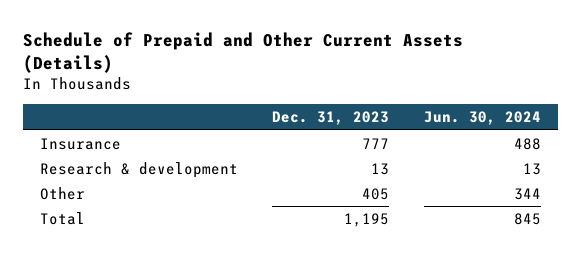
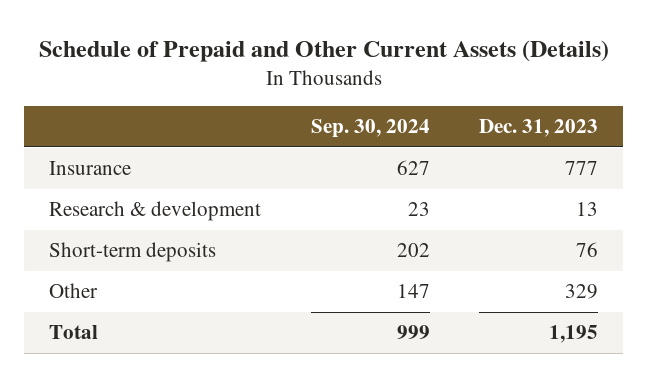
- | Dec. 31, 2023 | Jun. 30, 2024
+ | Sep. 30, 2024 | Dec. 31, 2023
- Other | 405 | 344
+ Short-term deposits | 202 | 76
+ Other | 147 | 329

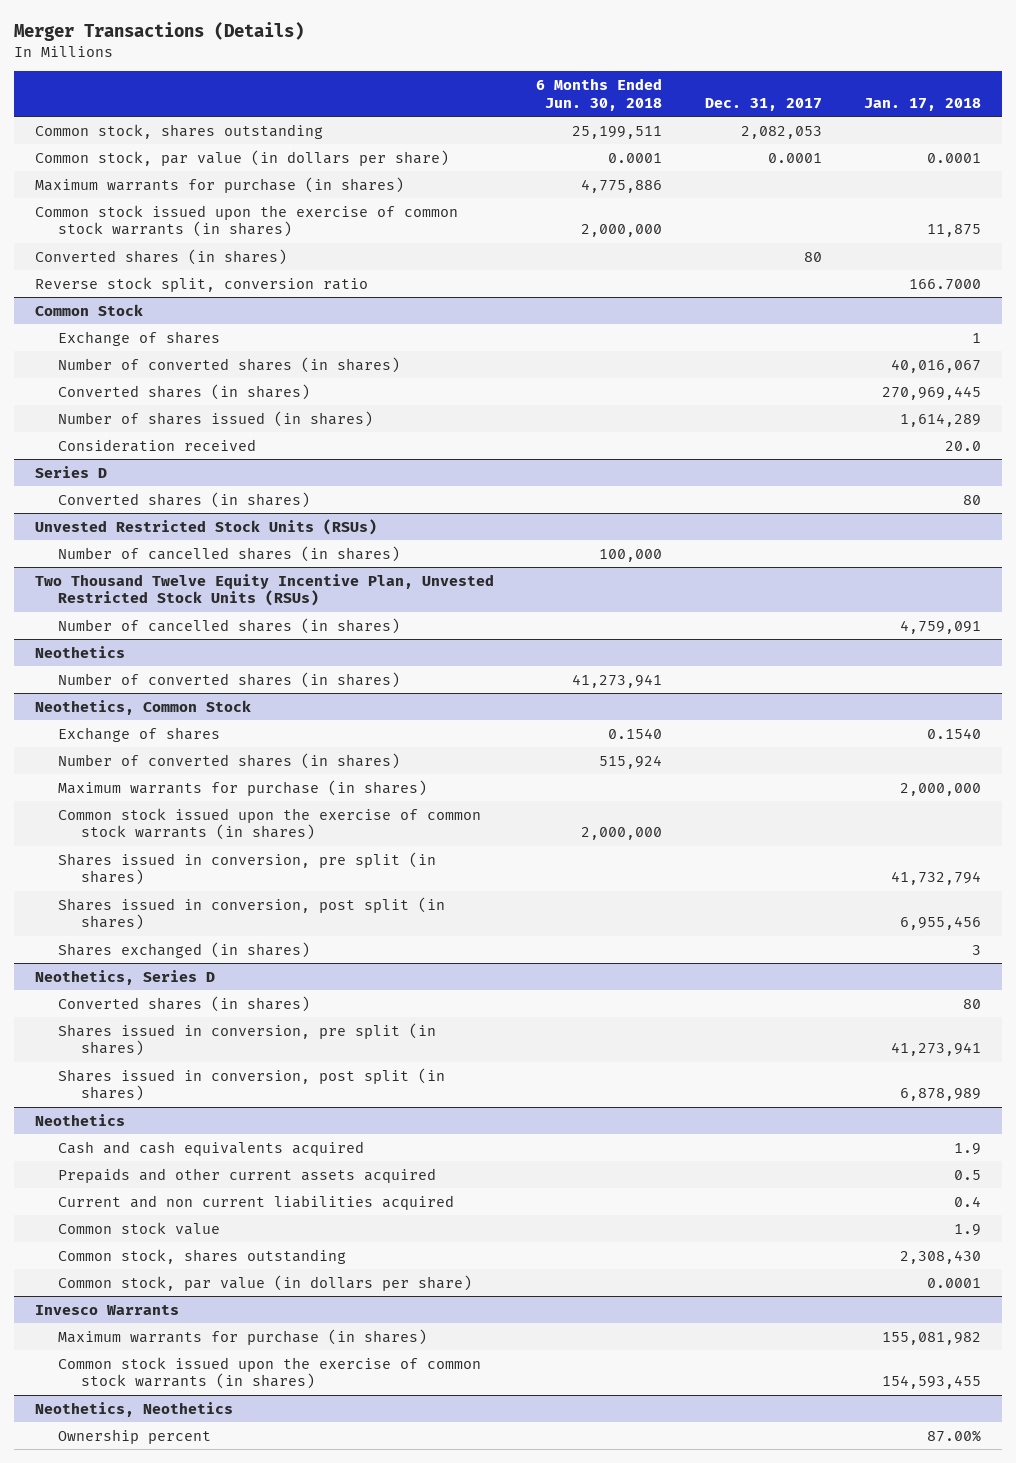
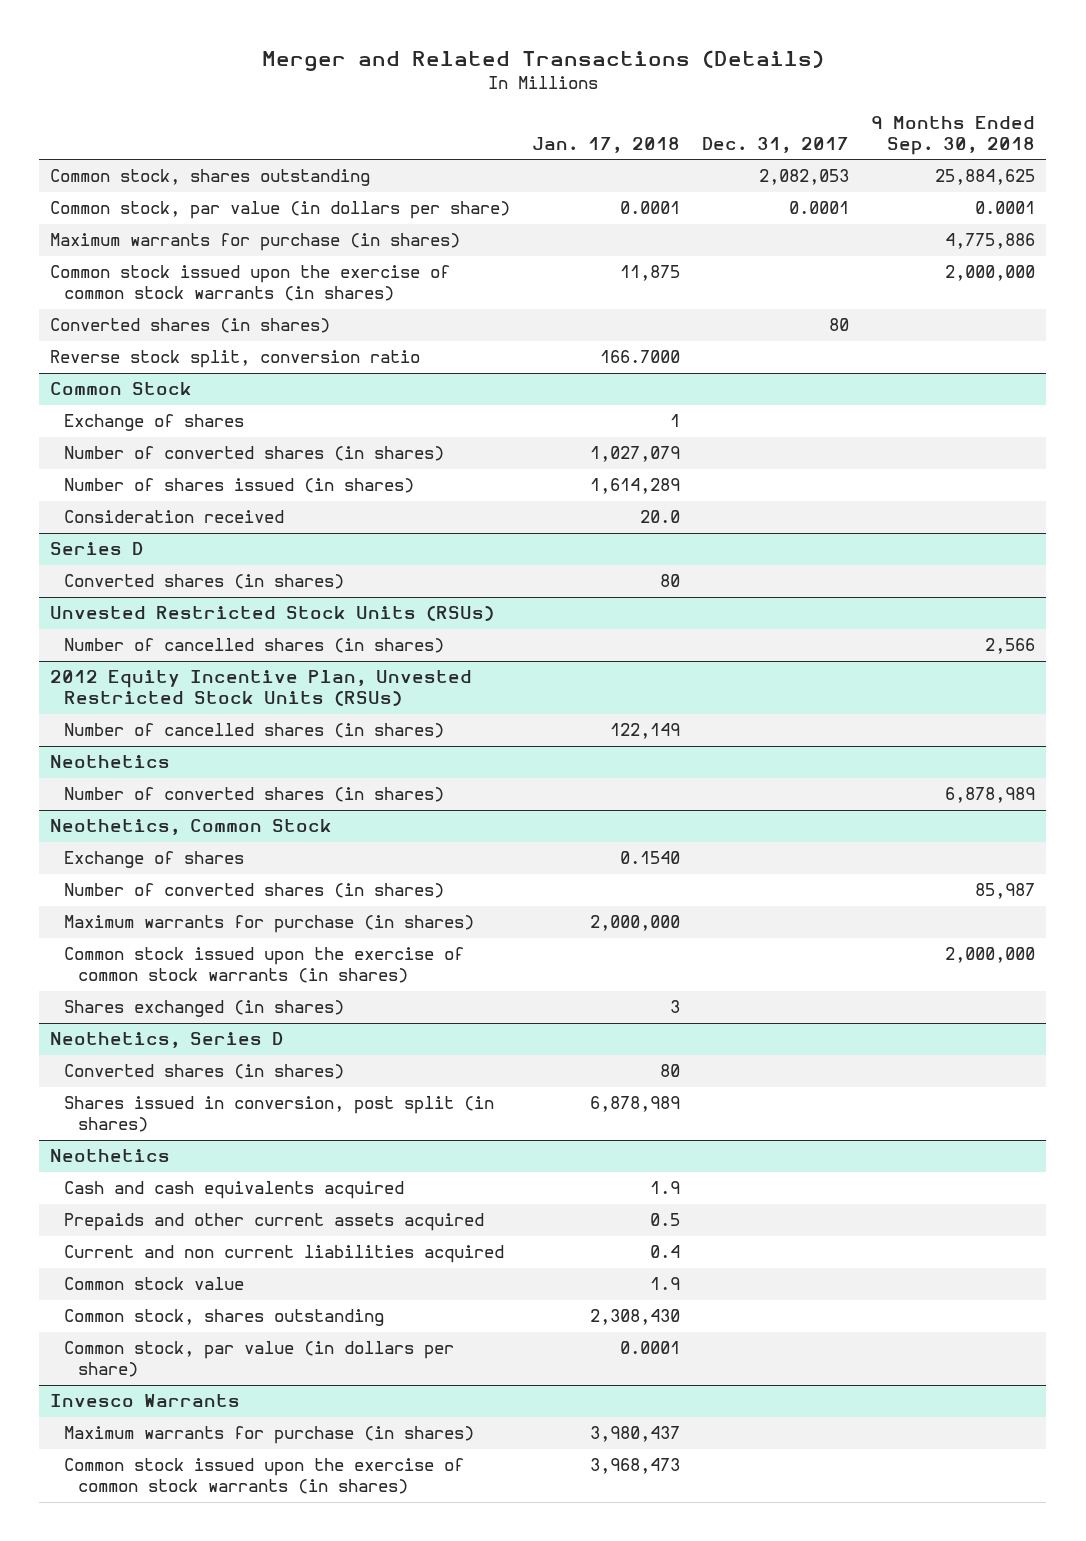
- Merger Transactions (Details)
+ Merger and Related Transactions (Details)
- | 6 Months Ended Jun. 30, 2018 | Dec. 31, 2017 | Jan. 17, 2018
+ | Jan. 17, 2018 | Dec. 31, 2017 | 9 Months Ended Sep. 30, 2018
@ Common Stock
- Number of converted shares (in shares) | | | 40,016,067
- Converted shares (in shares) | | | 270,969,445
+ Number of converted shares (in shares) | 1,027,079 | |
- Two Thousand Twelve Equity Incentive Plan, Unvested Restricted Stock Units (RSUs)
- Number of cancelled shares (in shares) | | | 4,759,091
+ 2012 Equity Incentive Plan, Unvested Restricted Stock Units (RSUs)
+ Number of cancelled shares (in shares) | 122,149 | |
@ Neothetics, Common Stock
- Shares issued in conversion, pre split (in shares) | | | 41,732,794
- Shares issued in conversion, post split (in shares) | | | 6,955,456
@ Neothetics, Series D
- Shares issued in conversion, pre split (in shares) | | | 41,273,941
@ Invesco Warrants
- Maximum warrants for purchase (in shares) | | | 155,081,982
- Common stock issued upon the exercise of common stock warrants (in shares) | | | 154,593,455
- Neothetics, Neothetics
- Ownership percent | | | 87.00%
@ Invesco Warrants
+ Maximum warrants for purchase (in shares) | 3,980,437 | |
+ Common stock issued upon the exercise of common stock warrants (in shares) | 3,968,473 | |

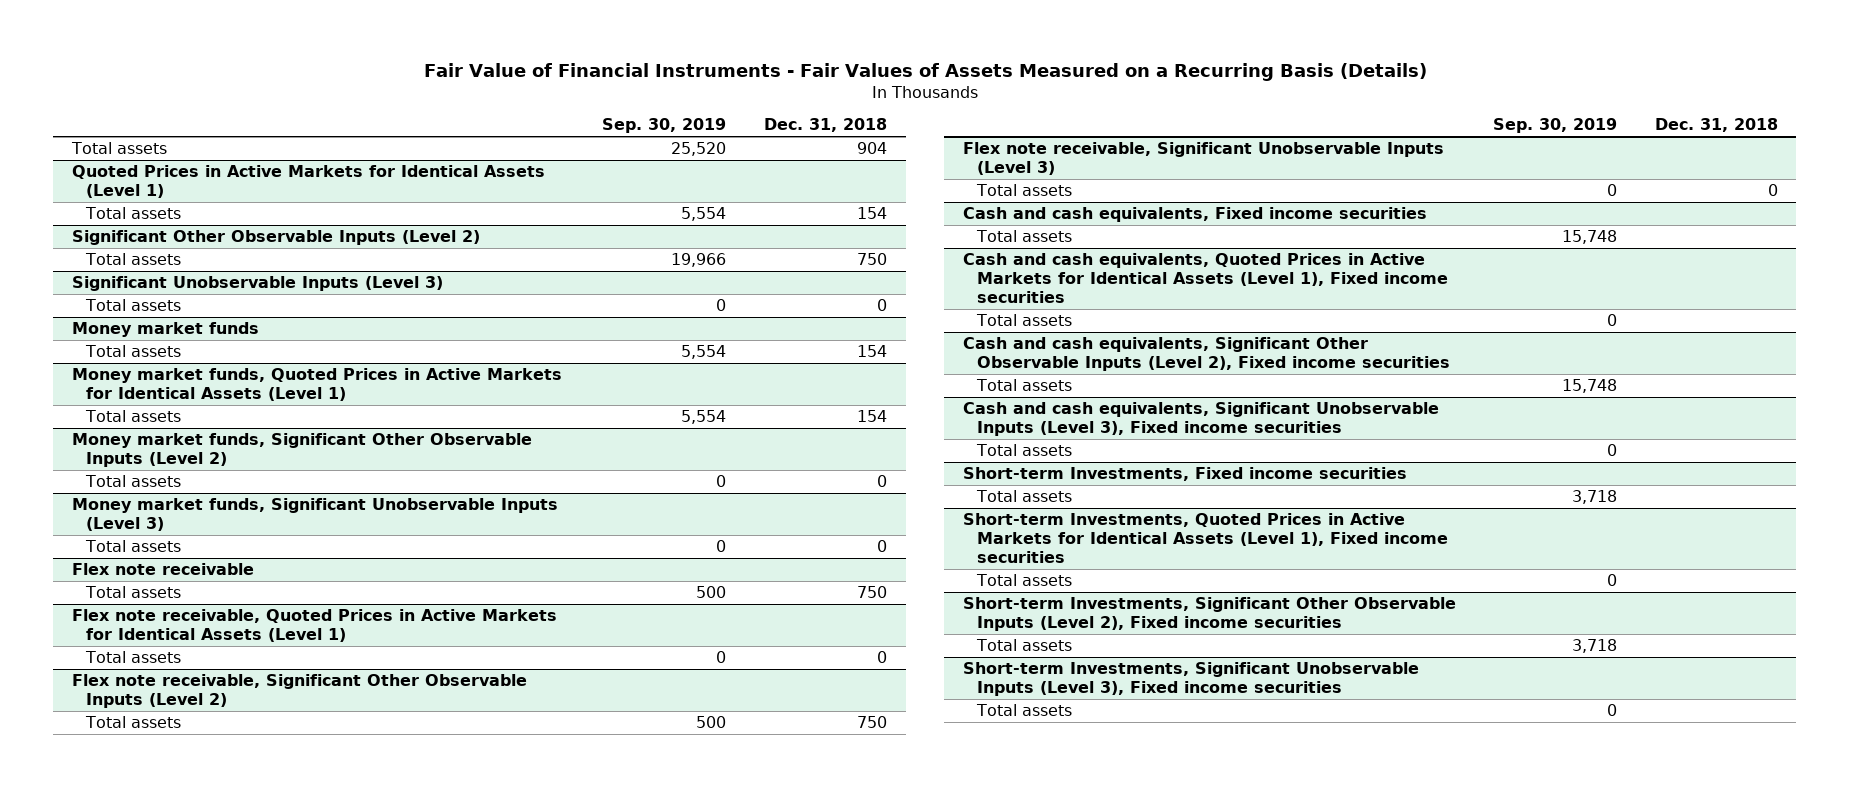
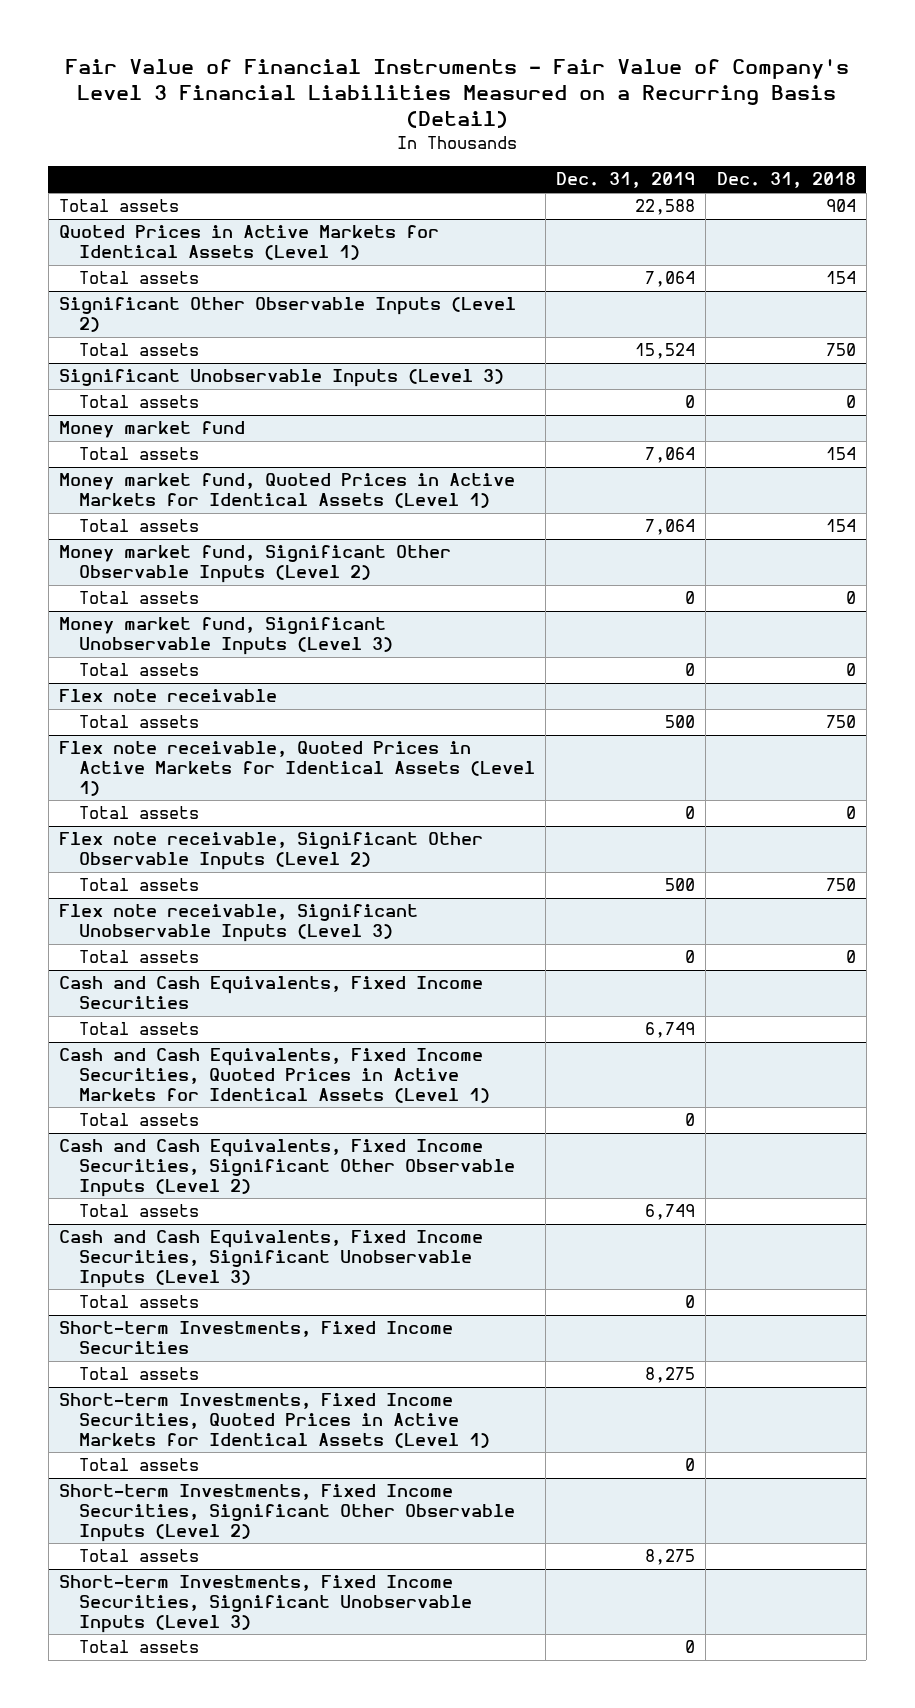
- Fair Value of Financial Instruments - Fair Values of Assets Measured on a Recurring Basis (Details)
+ Fair Value of Financial Instruments - Fair Value of Company's Level 3 Financial Liabilities Measured on a Recurring Basis (Detail)
- | Sep. 30, 2019 | Dec. 31, 2018
+ | Dec. 31, 2019 | Dec. 31, 2018
- Money market funds
+ Money market fund
- Money market funds, Quoted Prices in Active Markets for Identical Assets (Level 1)
+ Money market fund, Quoted Prices in Active Markets for Identical Assets (Level 1)
- Money market funds, Significant Other Observable Inputs (Level 2)
+ Money market fund, Significant Other Observable Inputs (Level 2)
- Money market funds, Significant Unobservable Inputs (Level 3)
+ Money market fund, Significant Unobservable Inputs (Level 3)
- Cash and cash equivalents, Fixed income securities
+ Cash and Cash Equivalents, Fixed Income Securities
- Cash and cash equivalents, Quoted Prices in Active Markets for Identical Assets (Level 1), Fixed income securities
+ Cash and Cash Equivalents, Fixed Income Securities, Quoted Prices in Active Markets for Identical Assets (Level 1)
- Cash and cash equivalents, Significant Other Observable Inputs (Level 2), Fixed income securities
+ Cash and Cash Equivalents, Fixed Income Securities, Significant Other Observable Inputs (Level 2)
- Cash and cash equivalents, Significant Unobservable Inputs (Level 3), Fixed income securities
+ Cash and Cash Equivalents, Fixed Income Securities, Significant Unobservable Inputs (Level 3)
- Short-term Investments, Fixed income securities
+ Short-term Investments, Fixed Income Securities
- Short-term Investments, Quoted Prices in Active Markets for Identical Assets (Level 1), Fixed income securities
+ Short-term Investments, Fixed Income Securities, Quoted Prices in Active Markets for Identical Assets (Level 1)
- Short-term Investments, Significant Other Observable Inputs (Level 2), Fixed income securities
+ Short-term Investments, Fixed Income Securities, Significant Other Observable Inputs (Level 2)
- Short-term Investments, Significant Unobservable Inputs (Level 3), Fixed income securities
+ Short-term Investments, Fixed Income Securities, Significant Unobservable Inputs (Level 3)

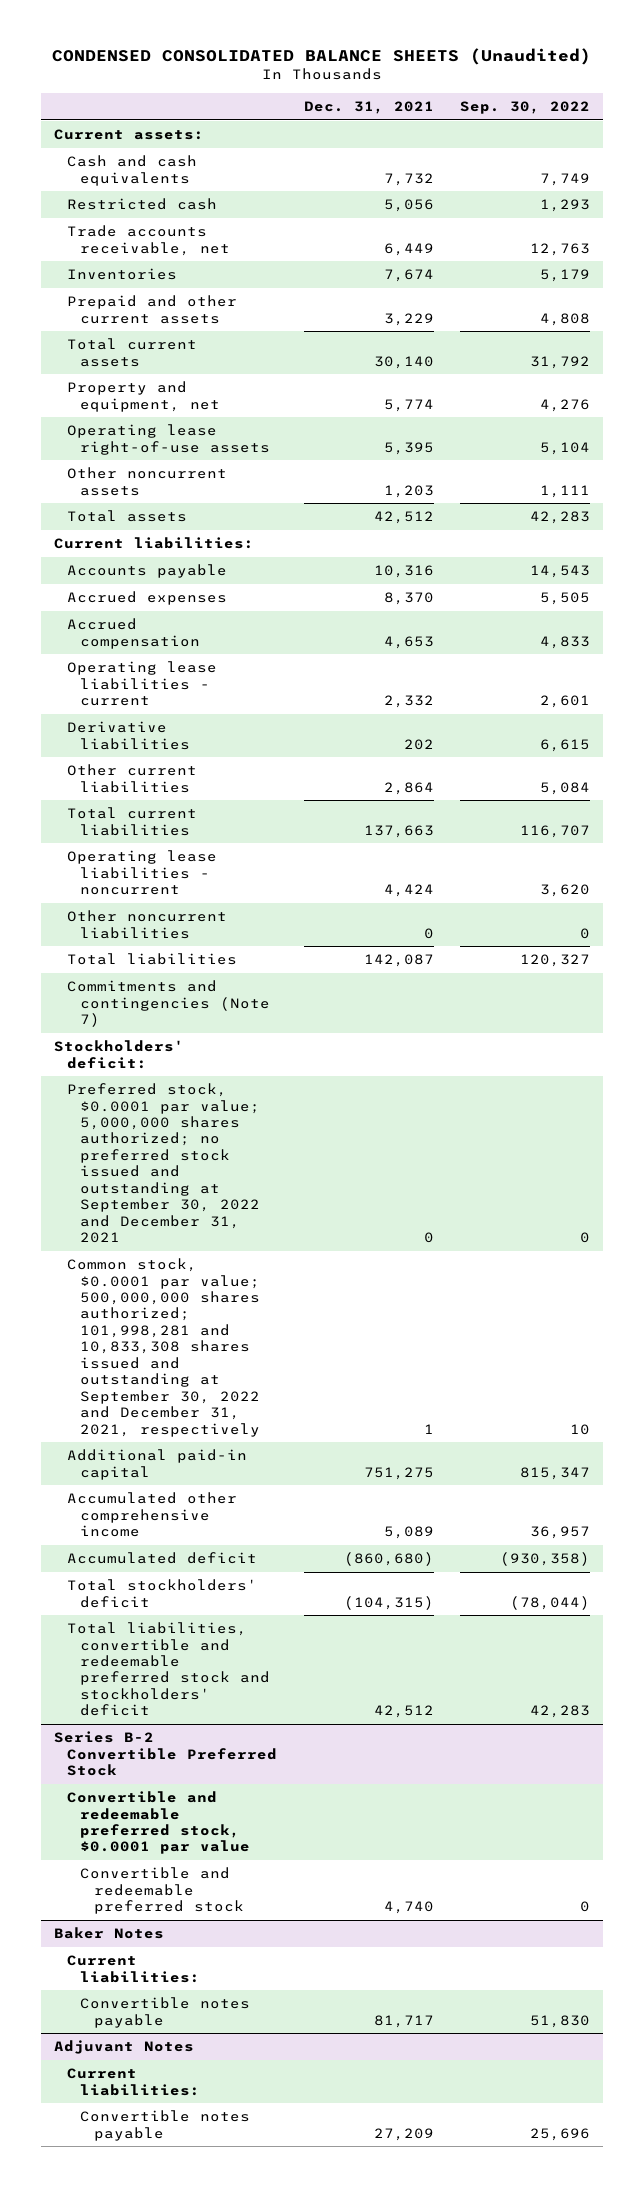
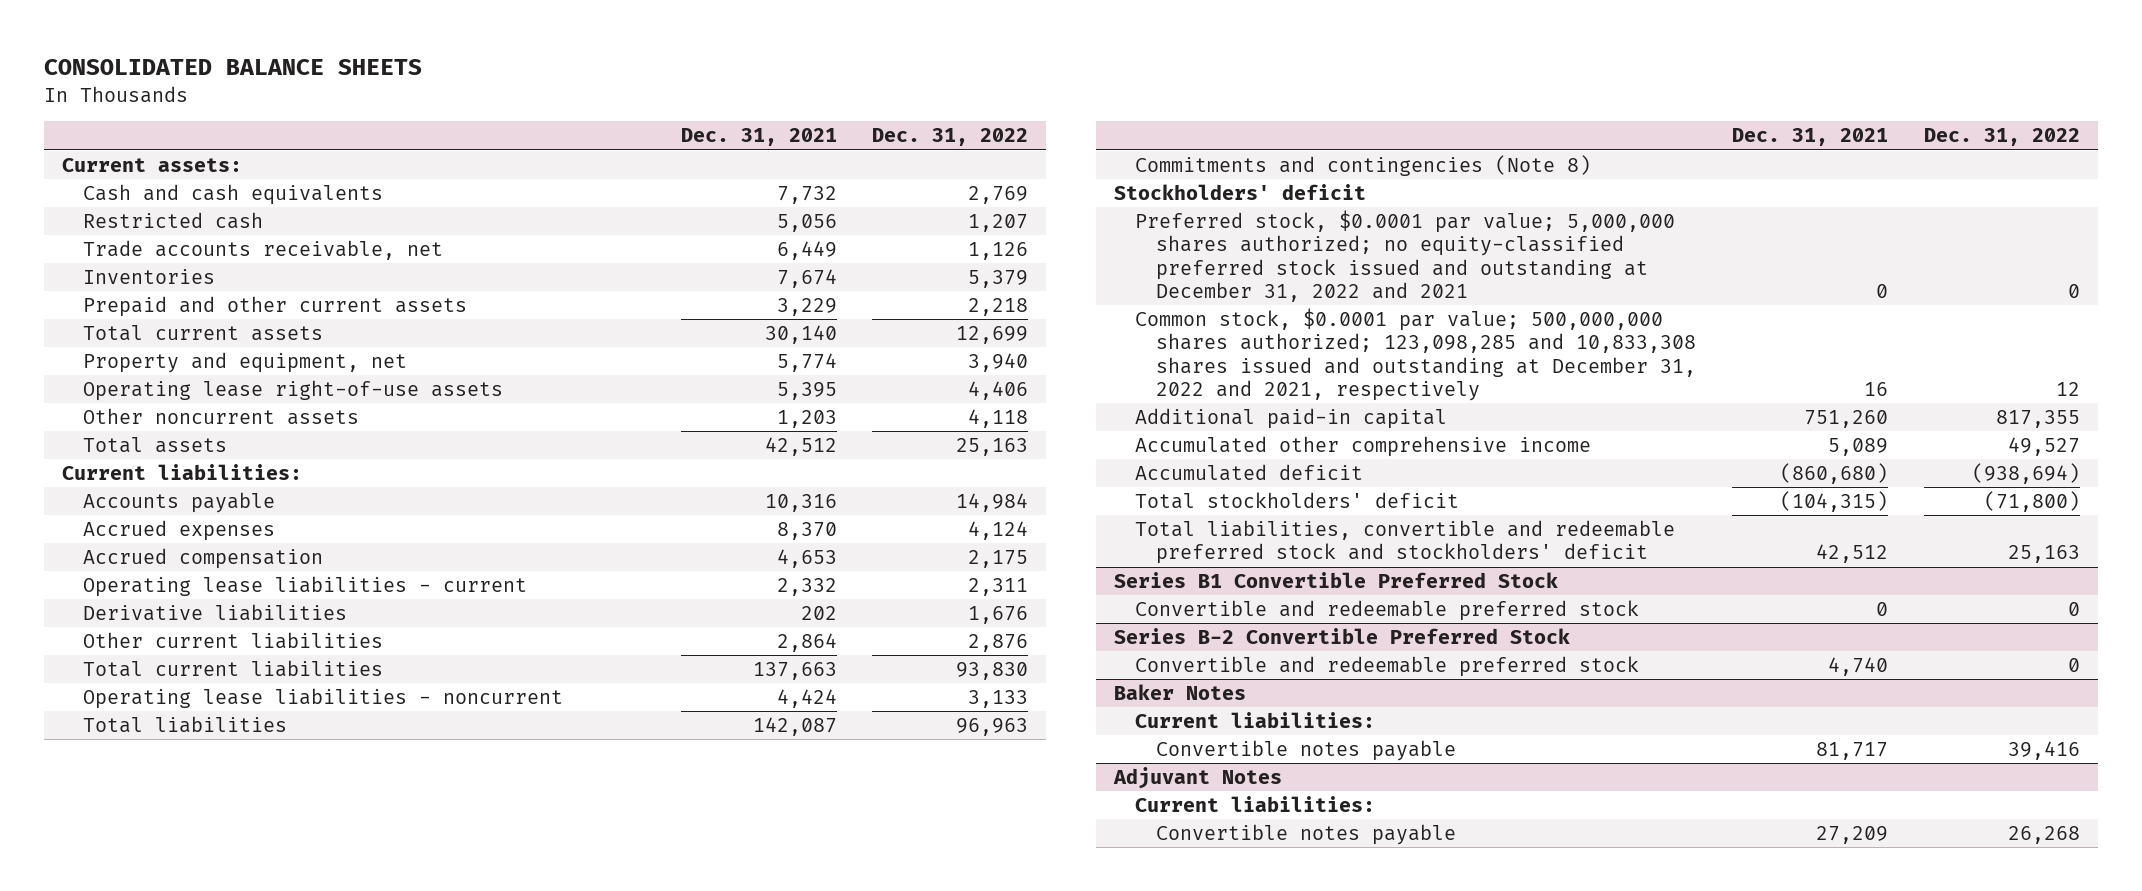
- CONDENSED CONSOLIDATED BALANCE SHEETS (Unaudited)
+ CONSOLIDATED BALANCE SHEETS
- | Dec. 31, 2021 | Sep. 30, 2022
+ | Dec. 31, 2021 | Dec. 31, 2022
- Other noncurrent liabilities | 0 | 0
- Commitments and contingencies (Note 7)
- Stockholders' deficit:
- Preferred stock, $0.0001 par value; 5,000,000 shares authorized; no preferred stock issued and outstanding at September 30, 2022 and December 31, 2021 | 0 | 0
- Common stock, $0.0001 par value; 500,000,000 shares authorized; 101,998,281 and 10,833,308 shares issued and outstanding at September 30, 2022 and December 31, 2021, respectively | 1 | 10
- Additional paid-in capital | 751,275 | 815,347
+ Commitments and contingencies (Note 8)
+ Stockholders' deficit
+ Preferred stock, $0.0001 par value; 5,000,000 shares authorized; no equity-classified preferred stock issued and outstanding at December 31, 2022 and 2021 | 0 | 0
+ Common stock, $0.0001 par value; 500,000,000 shares authorized; 123,098,285 and 10,833,308 shares issued and outstanding at December 31, 2022 and 2021, respectively | 16 | 12
+ Additional paid-in capital | 751,260 | 817,355
+ Series B1 Convertible Preferred Stock
+ Convertible and redeemable preferred stock | 0 | 0
@ Series B-2 Convertible Preferred Stock
- Convertible and redeemable preferred stock, $0.0001 par value

